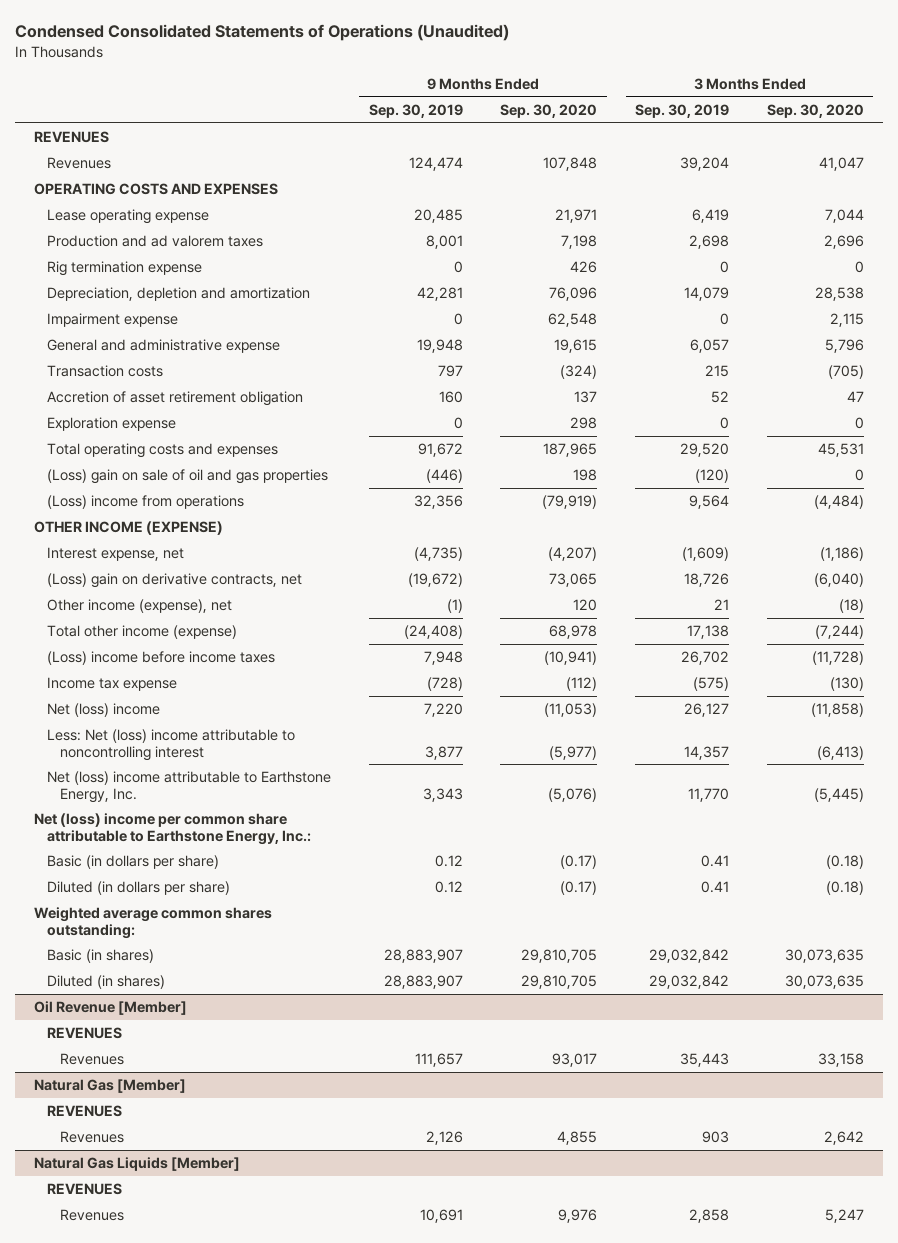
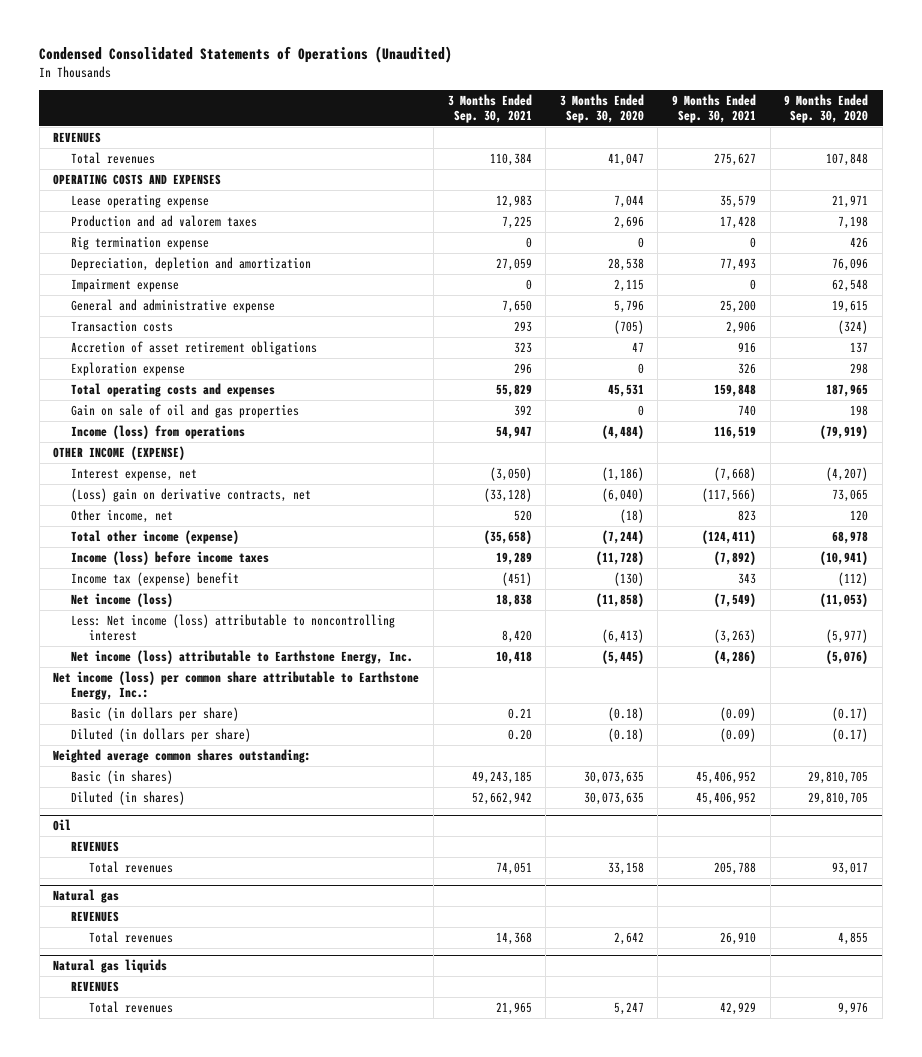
- | 9 Months Ended Sep. 30, 2019 | 9 Months Ended Sep. 30, 2020 | 3 Months Ended Sep. 30, 2019 | 3 Months Ended Sep. 30, 2020
+ | 3 Months Ended Sep. 30, 2021 | 3 Months Ended Sep. 30, 2020 | 9 Months Ended Sep. 30, 2021 | 9 Months Ended Sep. 30, 2020
- Revenues | 124,474 | 107,848 | 39,204 | 41,047
+ Total revenues | 110,384 | 41,047 | 275,627 | 107,848
- Accretion of asset retirement obligation | 160 | 137 | 52 | 47
+ Accretion of asset retirement obligations | 323 | 47 | 916 | 137
- (Loss) gain on sale of oil and gas properties | (446) | 198 | (120) | 0
- (Loss) income from operations | 32,356 | (79,919) | 9,564 | (4,484)
+ Gain on sale of oil and gas properties | 392 | 0 | 740 | 198
+ Income (loss) from operations | 54,947 | (4,484) | 116,519 | (79,919)
- Other income (expense), net | (1) | 120 | 21 | (18)
+ Other income, net | 520 | (18) | 823 | 120
- (Loss) income before income taxes | 7,948 | (10,941) | 26,702 | (11,728)
- Income tax expense | (728) | (112) | (575) | (130)
- Net (loss) income | 7,220 | (11,053) | 26,127 | (11,858)
- Less: Net (loss) income attributable to noncontrolling interest | 3,877 | (5,977) | 14,357 | (6,413)
- Net (loss) income attributable to Earthstone Energy, Inc. | 3,343 | (5,076) | 11,770 | (5,445)
- Net (loss) income per common share attributable to Earthstone Energy, Inc.:
+ Income (loss) before income taxes | 19,289 | (11,728) | (7,892) | (10,941)
+ Income tax (expense) benefit | (451) | (130) | 343 | (112)
+ Net income (loss) | 18,838 | (11,858) | (7,549) | (11,053)
+ Less: Net income (loss) attributable to noncontrolling interest | 8,420 | (6,413) | (3,263) | (5,977)
+ Net income (loss) attributable to Earthstone Energy, Inc. | 10,418 | (5,445) | (4,286) | (5,076)
+ Net income (loss) per common share attributable to Earthstone Energy, Inc.:
- Oil Revenue [Member]
+ Oil
- Revenues | 111,657 | 93,017 | 35,443 | 33,158
- Natural Gas [Member]
+ Total revenues | 74,051 | 33,158 | 205,788 | 93,017
+ Natural gas
- Revenues | 2,126 | 4,855 | 903 | 2,642
- Natural Gas Liquids [Member]
+ Total revenues | 14,368 | 2,642 | 26,910 | 4,855
+ Natural gas liquids
- Revenues | 10,691 | 9,976 | 2,858 | 5,247
+ Total revenues | 21,965 | 5,247 | 42,929 | 9,976

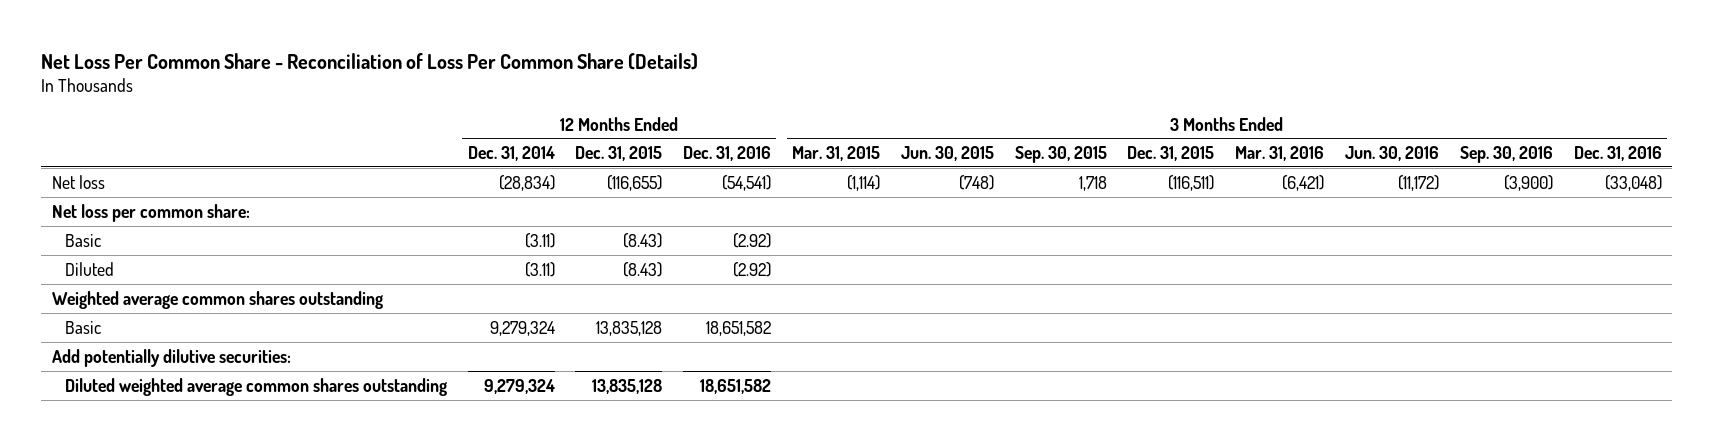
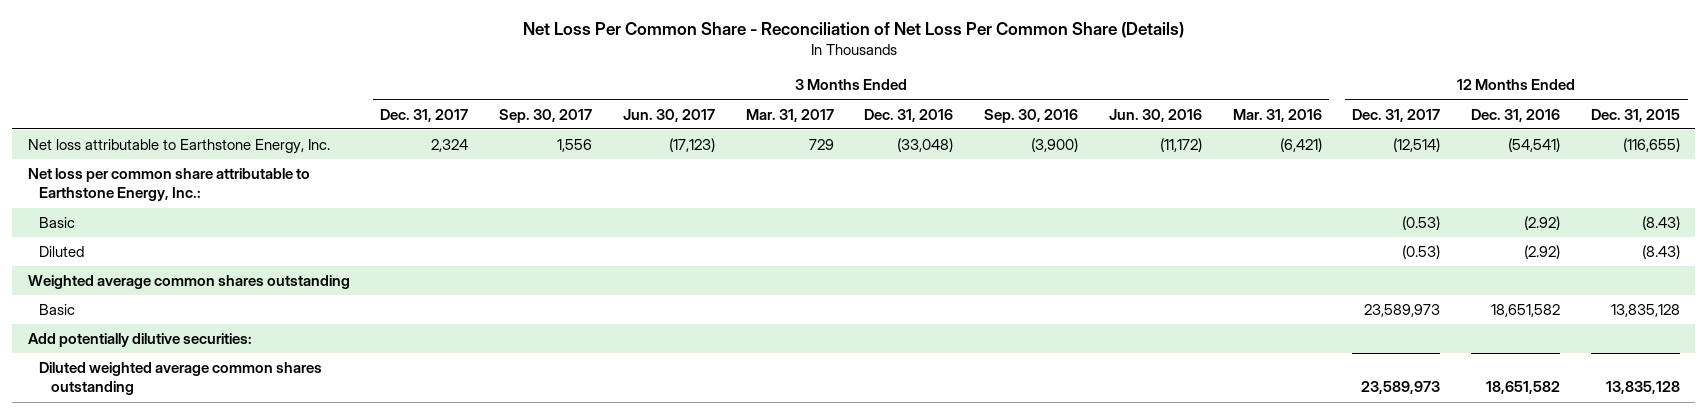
- Net Loss Per Common Share - Reconciliation of Loss Per Common Share (Details)
+ Net Loss Per Common Share - Reconciliation of Net Loss Per Common Share (Details)
- | 12 Months Ended Dec. 31, 2014 | 12 Months Ended Dec. 31, 2015 | 12 Months Ended Dec. 31, 2016 | 3 Months Ended Mar. 31, 2015 | 3 Months Ended Jun. 30, 2015 | 3 Months Ended Sep. 30, 2015 | 3 Months Ended Dec. 31, 2015 | 3 Months Ended Mar. 31, 2016 | 3 Months Ended Jun. 30, 2016 | 3 Months Ended Sep. 30, 2016 | 3 Months Ended Dec. 31, 2016
+ | 3 Months Ended Dec. 31, 2017 | 3 Months Ended Sep. 30, 2017 | 3 Months Ended Jun. 30, 2017 | 3 Months Ended Mar. 31, 2017 | 3 Months Ended Dec. 31, 2016 | 3 Months Ended Sep. 30, 2016 | 3 Months Ended Jun. 30, 2016 | 3 Months Ended Mar. 31, 2016 | 12 Months Ended Dec. 31, 2017 | 12 Months Ended Dec. 31, 2016 | 12 Months Ended Dec. 31, 2015
- Net loss | (28,834) | (116,655) | (54,541) | (1,114) | (748) | 1,718 | (116,511) | (6,421) | (11,172) | (3,900) | (33,048)
- Net loss per common share:
+ Net loss attributable to Earthstone Energy, Inc. | 2,324 | 1,556 | (17,123) | 729 | (33,048) | (3,900) | (11,172) | (6,421) | (12,514) | (54,541) | (116,655)
+ Net loss per common share attributable to Earthstone Energy, Inc.:

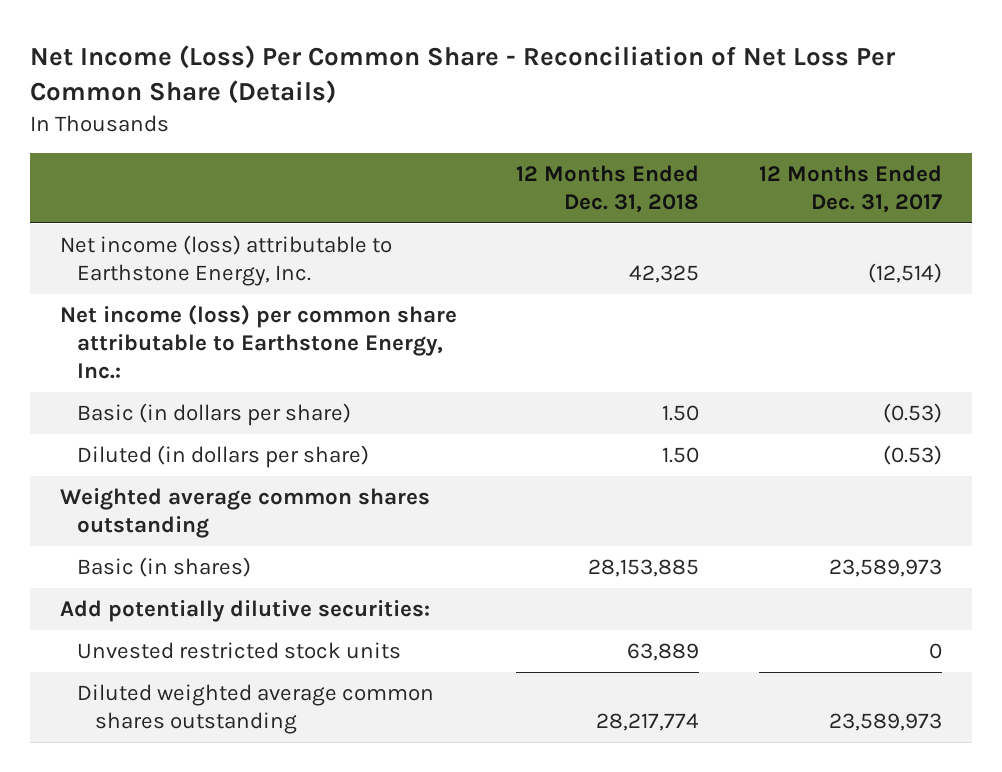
- Net Loss Per Common Share - Reconciliation of Net Loss Per Common Share (Details)
+ Net Income (Loss) Per Common Share - Reconciliation of Net Loss Per Common Share (Details)
- | 3 Months Ended Dec. 31, 2017 | 3 Months Ended Sep. 30, 2017 | 3 Months Ended Jun. 30, 2017 | 3 Months Ended Mar. 31, 2017 | 3 Months Ended Dec. 31, 2016 | 3 Months Ended Sep. 30, 2016 | 3 Months Ended Jun. 30, 2016 | 3 Months Ended Mar. 31, 2016 | 12 Months Ended Dec. 31, 2017 | 12 Months Ended Dec. 31, 2016 | 12 Months Ended Dec. 31, 2015
+ | 12 Months Ended Dec. 31, 2018 | 12 Months Ended Dec. 31, 2017
- Net loss attributable to Earthstone Energy, Inc. | 2,324 | 1,556 | (17,123) | 729 | (33,048) | (3,900) | (11,172) | (6,421) | (12,514) | (54,541) | (116,655)
- Net loss per common share attributable to Earthstone Energy, Inc.:
- Basic | | | | | | | | | (0.53) | (2.92) | (8.43)
- Diluted | | | | | | | | | (0.53) | (2.92) | (8.43)
+ Net income (loss) attributable to Earthstone Energy, Inc. | 42,325 | (12,514)
+ Net income (loss) per common share attributable to Earthstone Energy, Inc.:
+ Basic (in dollars per share) | 1.50 | (0.53)
+ Diluted (in dollars per share) | 1.50 | (0.53)
- Basic | | | | | | | | | 23,589,973 | 18,651,582 | 13,835,128
+ Basic (in shares) | 28,153,885 | 23,589,973
+ Unvested restricted stock units | 63,889 | 0

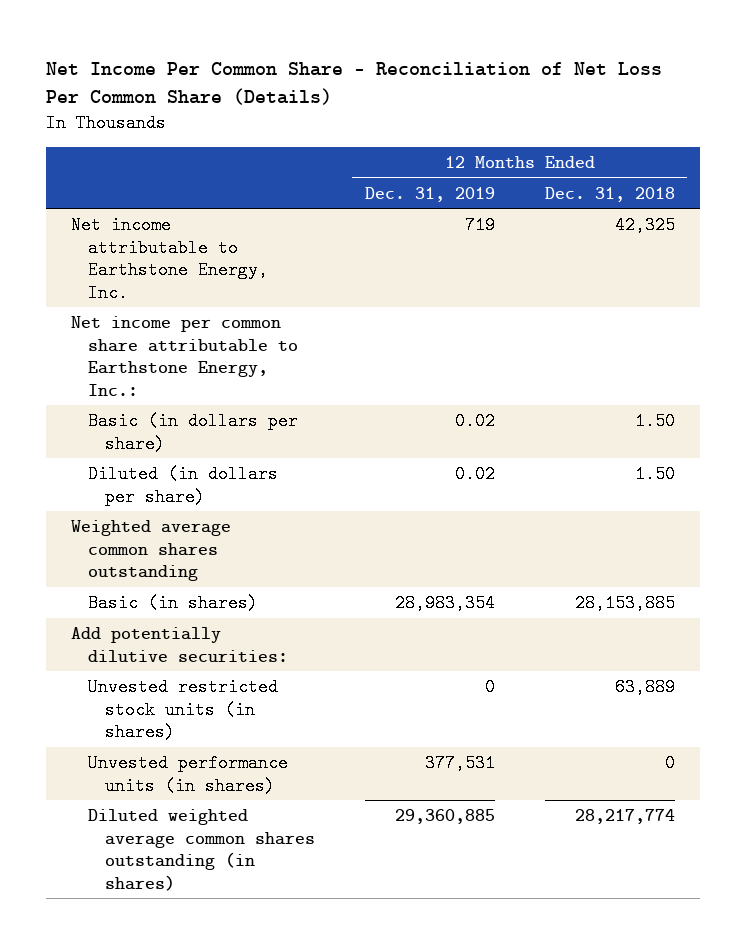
- Net Income (Loss) Per Common Share - Reconciliation of Net Loss Per Common Share (Details)
+ Net Income Per Common Share - Reconciliation of Net Loss Per Common Share (Details)
- | 12 Months Ended Dec. 31, 2018 | 12 Months Ended Dec. 31, 2017
+ | 12 Months Ended Dec. 31, 2019 | 12 Months Ended Dec. 31, 2018
- Net income (loss) attributable to Earthstone Energy, Inc. | 42,325 | (12,514)
- Net income (loss) per common share attributable to Earthstone Energy, Inc.:
+ Net income attributable to Earthstone Energy, Inc. | 719 | 42,325
+ Net income per common share attributable to Earthstone Energy, Inc.:
- Unvested restricted stock units | 63,889 | 0
- Diluted weighted average common shares outstanding | 28,217,774 | 23,589,973
+ Unvested restricted stock units (in shares) | 0 | 63,889
+ Unvested performance units (in shares) | 377,531 | 0
+ Diluted weighted average common shares outstanding (in shares) | 29,360,885 | 28,217,774

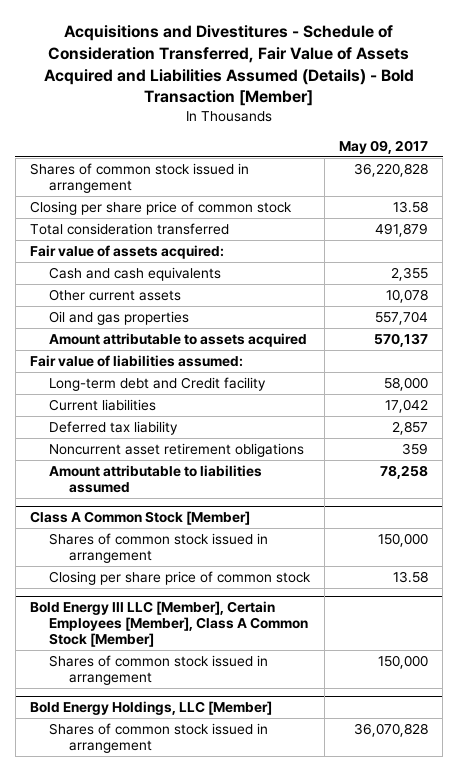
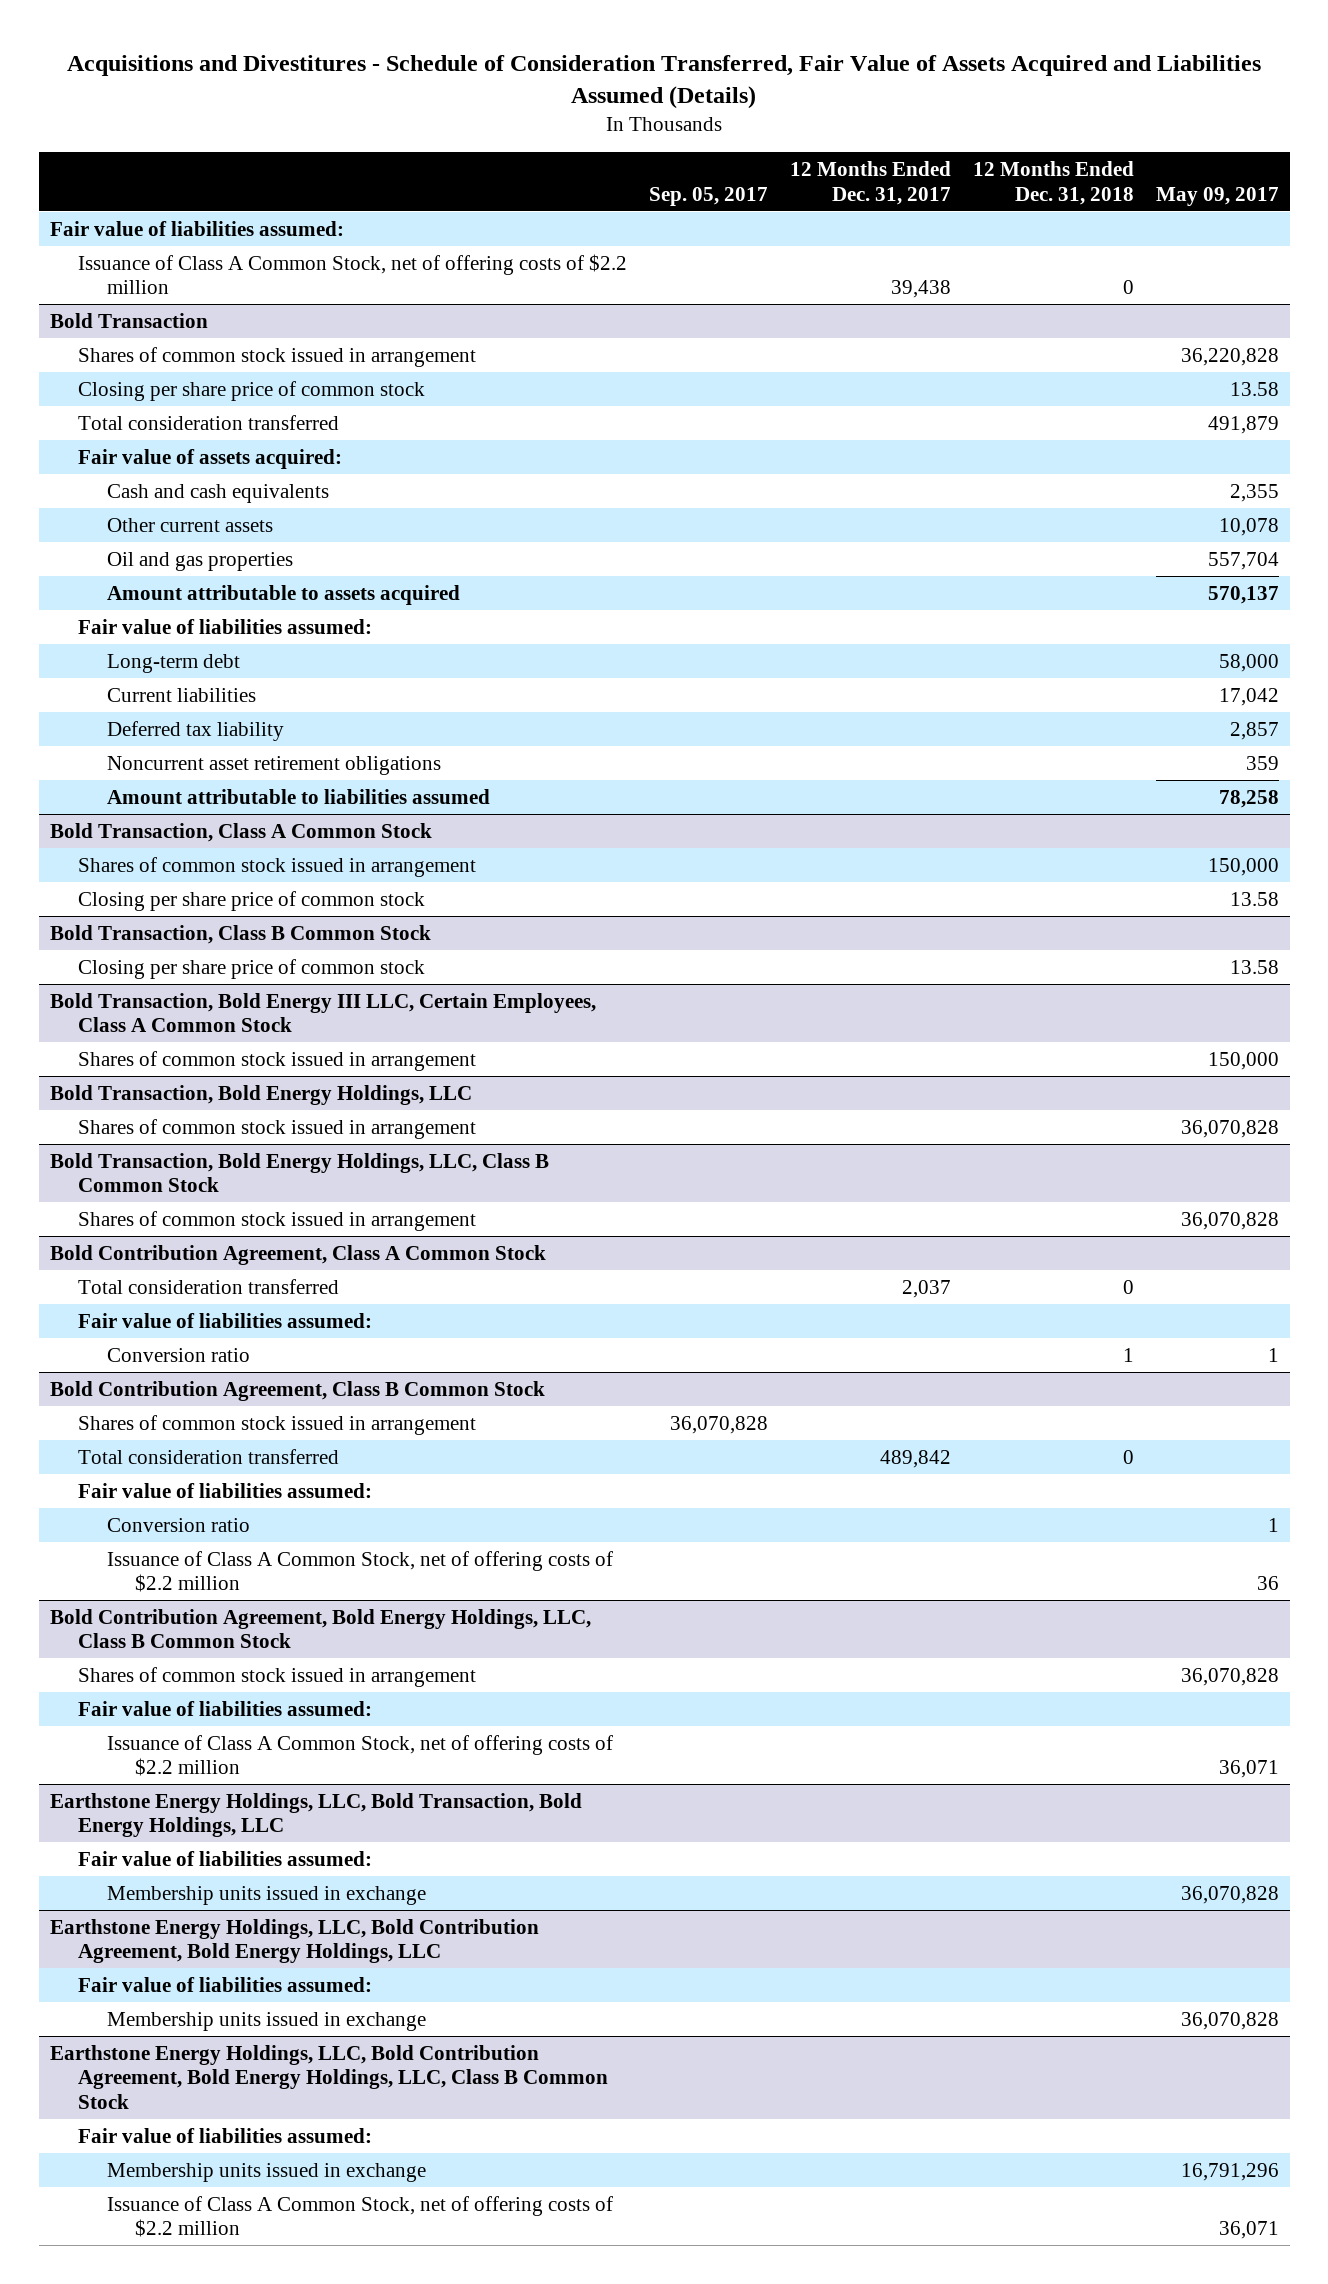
- Acquisitions and Divestitures - Schedule of Consideration Transferred, Fair Value of Assets Acquired and Liabilities Assumed (Details) - Bold Transaction [Member]
+ Acquisitions and Divestitures - Schedule of Consideration Transferred, Fair Value of Assets Acquired and Liabilities Assumed (Details)
- | May 09, 2017
+ | Sep. 05, 2017 | 12 Months Ended Dec. 31, 2017 | 12 Months Ended Dec. 31, 2018 | May 09, 2017
+ Fair value of liabilities assumed:
+ Issuance of Class A Common Stock, net of offering costs of $2.2 million | | 39,438 | 0 |
+ Bold Transaction
- Long-term debt and Credit facility | 58,000
+ Long-term debt | | | | 58,000
- Class A Common Stock [Member]
+ Bold Transaction, Class A Common Stock
- Bold Energy III LLC [Member], Certain Employees [Member], Class A Common Stock [Member]
+ Bold Transaction, Class B Common Stock
+ Closing per share price of common stock | | | | 13.58
+ Bold Transaction, Bold Energy III LLC, Certain Employees, Class A Common Stock
- Bold Energy Holdings, LLC [Member]
+ Bold Transaction, Bold Energy Holdings, LLC
+ Bold Transaction, Bold Energy Holdings, LLC, Class B Common Stock
+ Shares of common stock issued in arrangement | | | | 36,070,828
+ Bold Contribution Agreement, Class A Common Stock
+ Total consideration transferred | | 2,037 | 0 |
+ Fair value of liabilities assumed:
+ Conversion ratio | | | 1 | 1
+ Bold Contribution Agreement, Class B Common Stock
+ Shares of common stock issued in arrangement | 36,070,828 | | |
+ Total consideration transferred | | 489,842 | 0 |
+ Fair value of liabilities assumed:
+ Conversion ratio | | | | 1
+ Issuance of Class A Common Stock, net of offering costs of $2.2 million | | | | 36
+ Bold Contribution Agreement, Bold Energy Holdings, LLC, Class B Common Stock
+ Shares of common stock issued in arrangement | | | | 36,070,828
+ Fair value of liabilities assumed:
+ Issuance of Class A Common Stock, net of offering costs of $2.2 million | | | | 36,071
+ Earthstone Energy Holdings, LLC, Bold Transaction, Bold Energy Holdings, LLC
+ Fair value of liabilities assumed:
+ Membership units issued in exchange | | | | 36,070,828
+ Earthstone Energy Holdings, LLC, Bold Contribution Agreement, Bold Energy Holdings, LLC
+ Fair value of liabilities assumed:
+ Membership units issued in exchange | | | | 36,070,828
+ Earthstone Energy Holdings, LLC, Bold Contribution Agreement, Bold Energy Holdings, LLC, Class B Common Stock
+ Fair value of liabilities assumed:
+ Membership units issued in exchange | | | | 16,791,296
+ Issuance of Class A Common Stock, net of offering costs of $2.2 million | | | | 36,071

